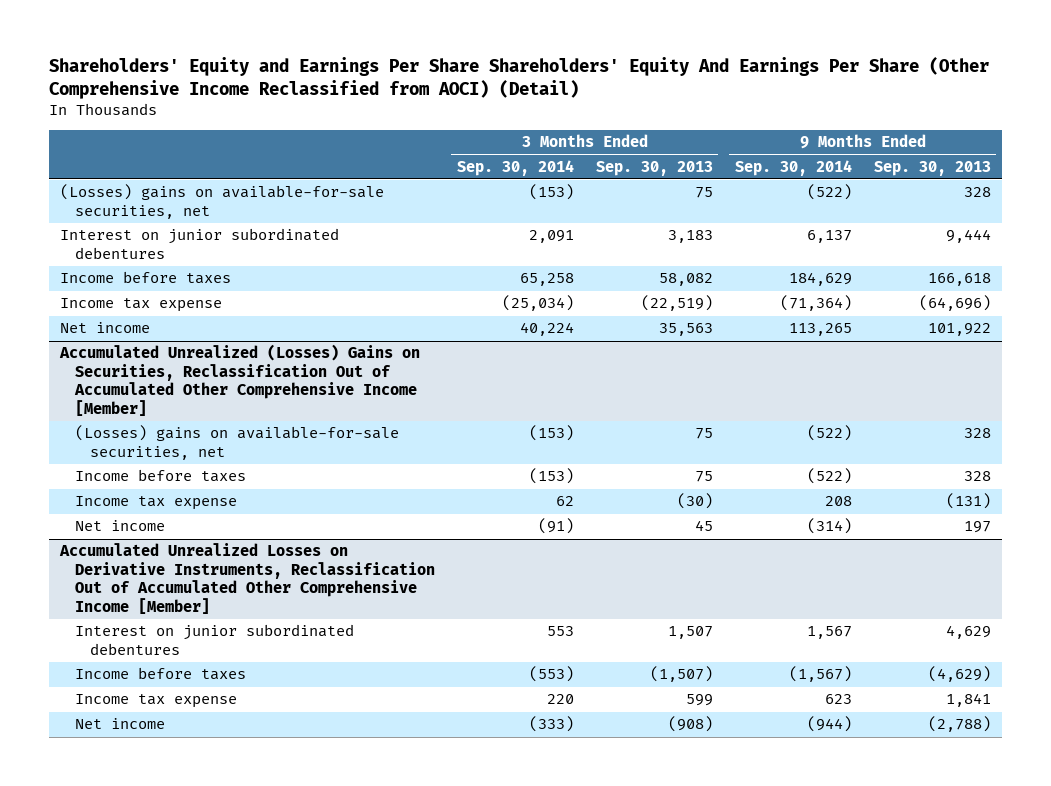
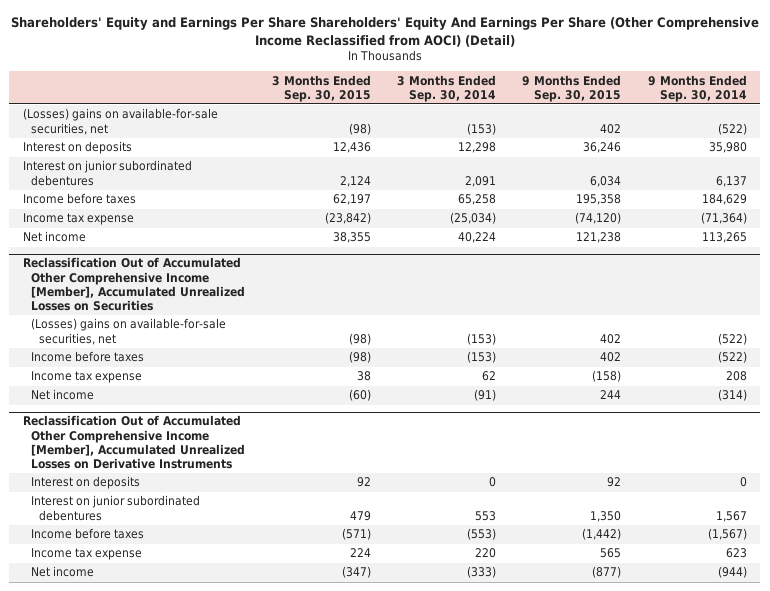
- | 3 Months Ended Sep. 30, 2014 | 3 Months Ended Sep. 30, 2013 | 9 Months Ended Sep. 30, 2014 | 9 Months Ended Sep. 30, 2013
+ | 3 Months Ended Sep. 30, 2015 | 3 Months Ended Sep. 30, 2014 | 9 Months Ended Sep. 30, 2015 | 9 Months Ended Sep. 30, 2014
+ Interest on deposits | 12,436 | 12,298 | 36,246 | 35,980
- Accumulated Unrealized (Losses) Gains on Securities, Reclassification Out of Accumulated Other Comprehensive Income [Member]
+ Reclassification Out of Accumulated Other Comprehensive Income [Member], Accumulated Unrealized Losses on Securities
- Accumulated Unrealized Losses on Derivative Instruments, Reclassification Out of Accumulated Other Comprehensive Income [Member]
+ Reclassification Out of Accumulated Other Comprehensive Income [Member], Accumulated Unrealized Losses on Derivative Instruments
+ Interest on deposits | 92 | 0 | 92 | 0

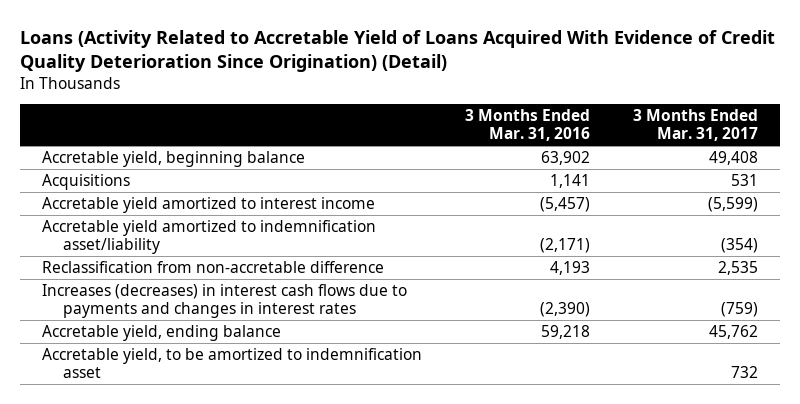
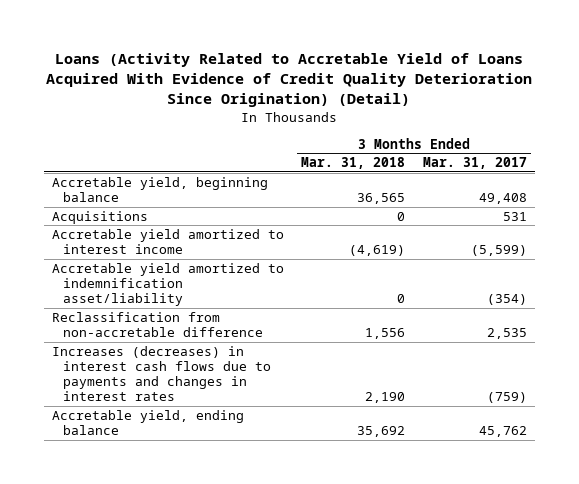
- | 3 Months Ended Mar. 31, 2016 | 3 Months Ended Mar. 31, 2017
+ | 3 Months Ended Mar. 31, 2018 | 3 Months Ended Mar. 31, 2017
- Accretable yield, to be amortized to indemnification asset | | 732

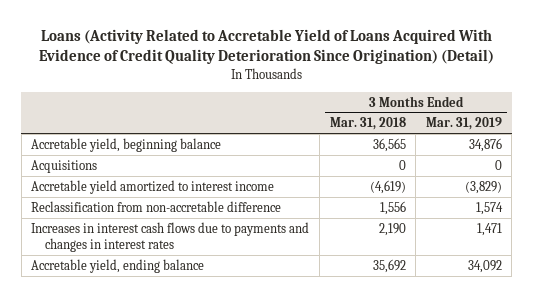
- | 3 Months Ended Mar. 31, 2018 | 3 Months Ended Mar. 31, 2017
+ | 3 Months Ended Mar. 31, 2018 | 3 Months Ended Mar. 31, 2019
- Accretable yield amortized to indemnification asset/liability | 0 | (354)
- Increases (decreases) in interest cash flows due to payments and changes in interest rates | 2,190 | (759)
+ Increases in interest cash flows due to payments and changes in interest rates | 2,190 | 1,471

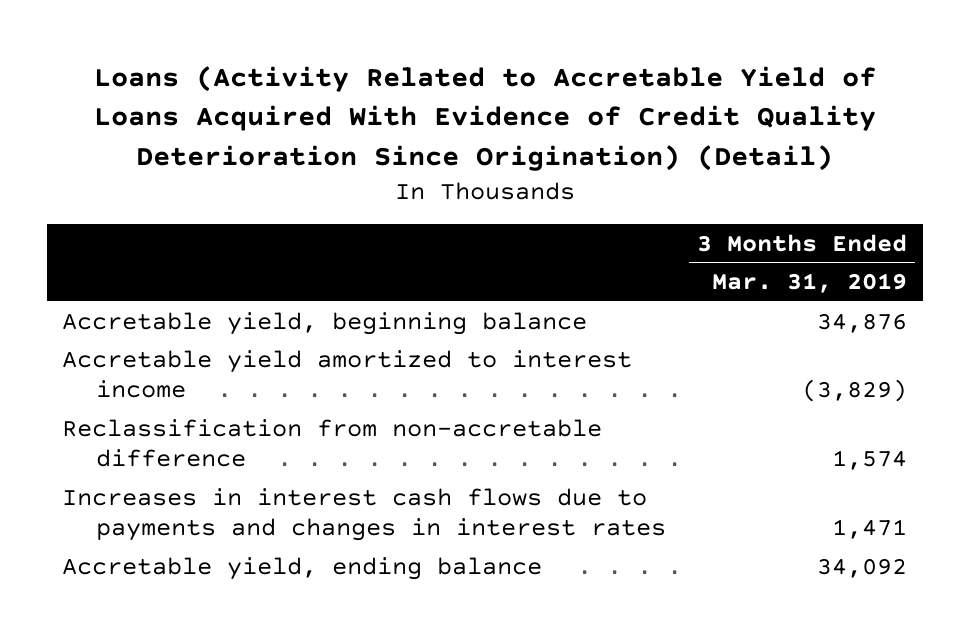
- | 3 Months Ended Mar. 31, 2018 | 3 Months Ended Mar. 31, 2019
+ | 3 Months Ended Mar. 31, 2019
- Acquisitions | 0 | 0

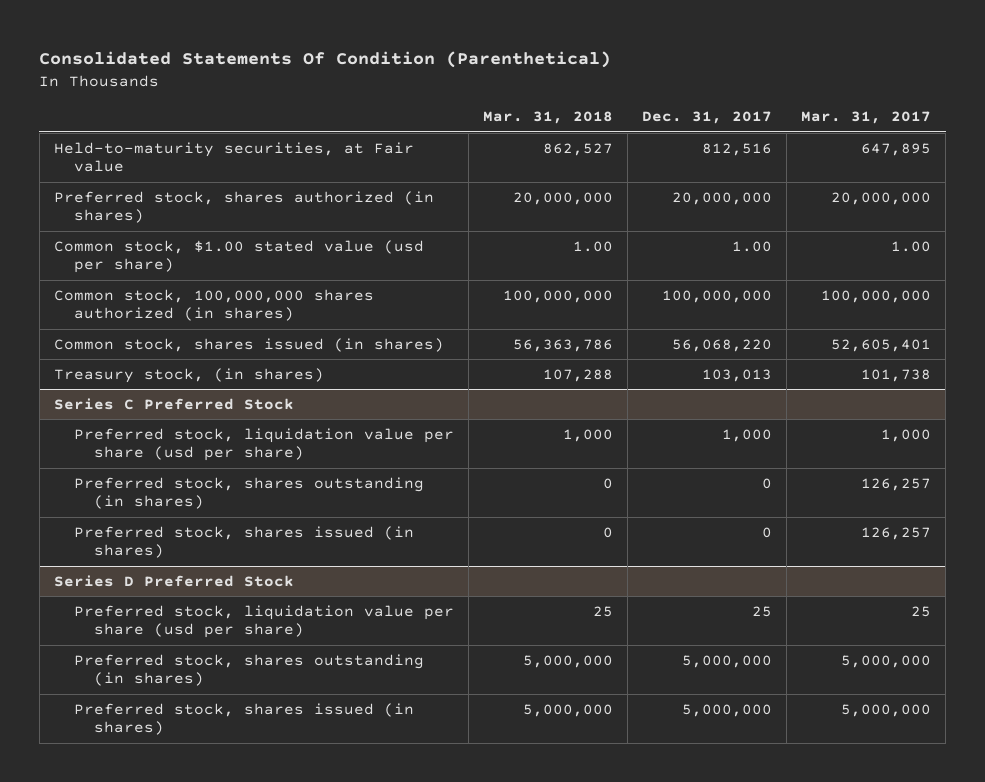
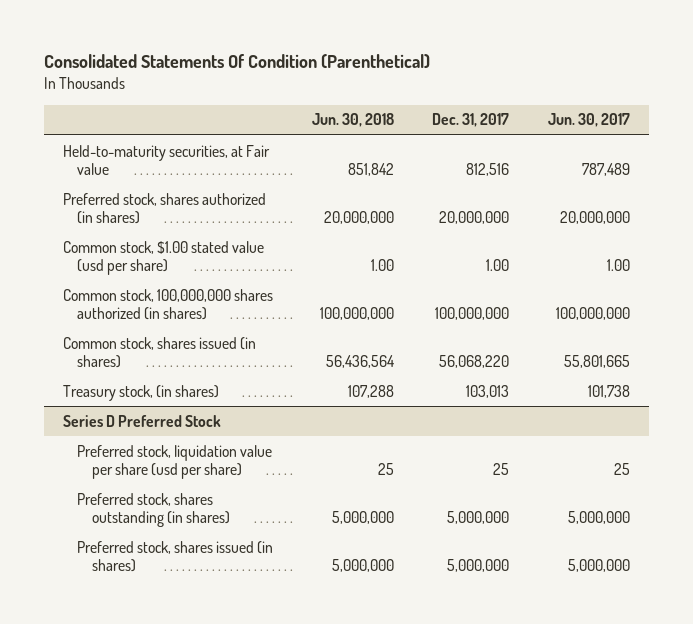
- | Mar. 31, 2018 | Dec. 31, 2017 | Mar. 31, 2017
+ | Jun. 30, 2018 | Dec. 31, 2017 | Jun. 30, 2017
- Series C Preferred Stock
- Preferred stock, liquidation value per share (usd per share) | 1,000 | 1,000 | 1,000
- Preferred stock, shares outstanding (in shares) | 0 | 0 | 126,257
- Preferred stock, shares issued (in shares) | 0 | 0 | 126,257

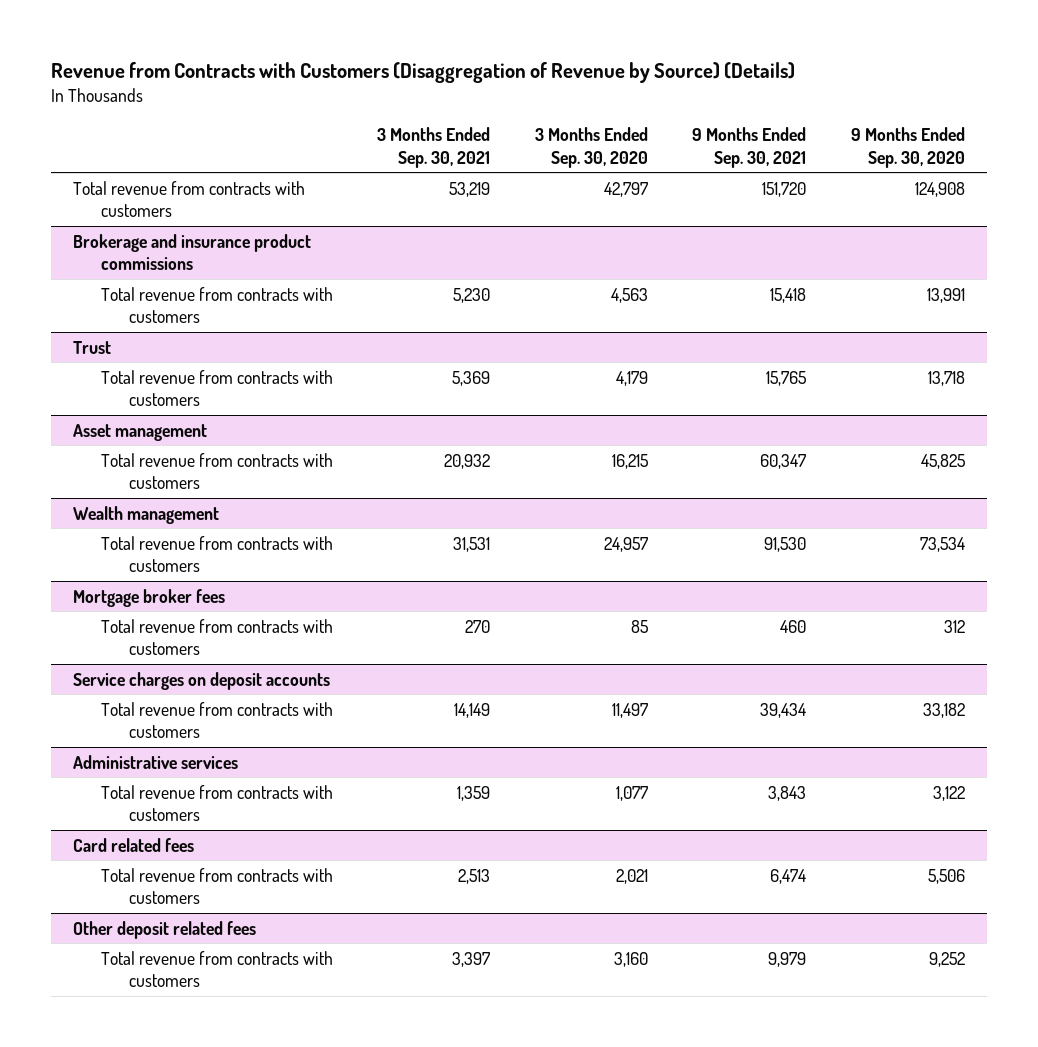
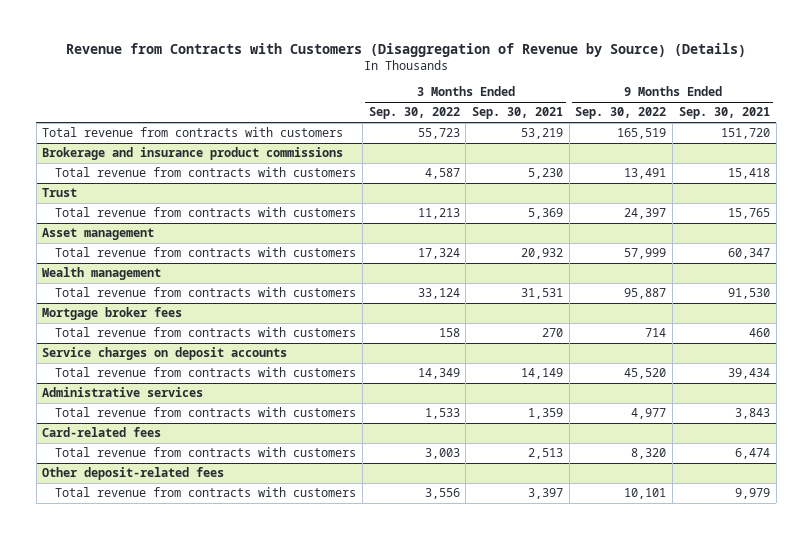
- | 3 Months Ended Sep. 30, 2021 | 3 Months Ended Sep. 30, 2020 | 9 Months Ended Sep. 30, 2021 | 9 Months Ended Sep. 30, 2020
+ | 3 Months Ended Sep. 30, 2022 | 3 Months Ended Sep. 30, 2021 | 9 Months Ended Sep. 30, 2022 | 9 Months Ended Sep. 30, 2021
- Card related fees
+ Card-related fees
- Other deposit related fees
+ Other deposit-related fees

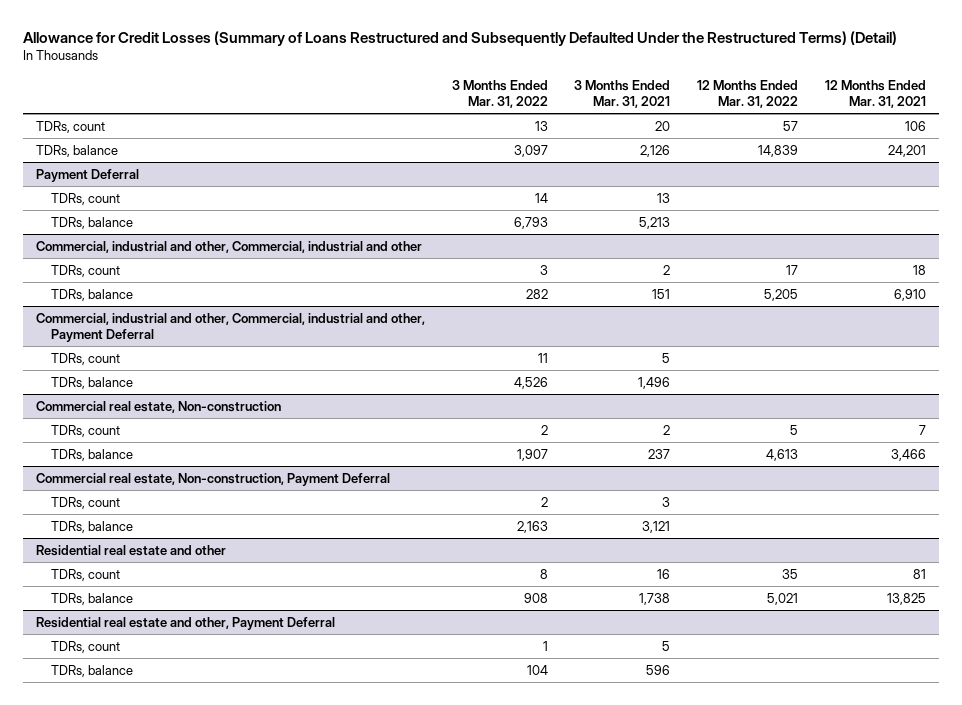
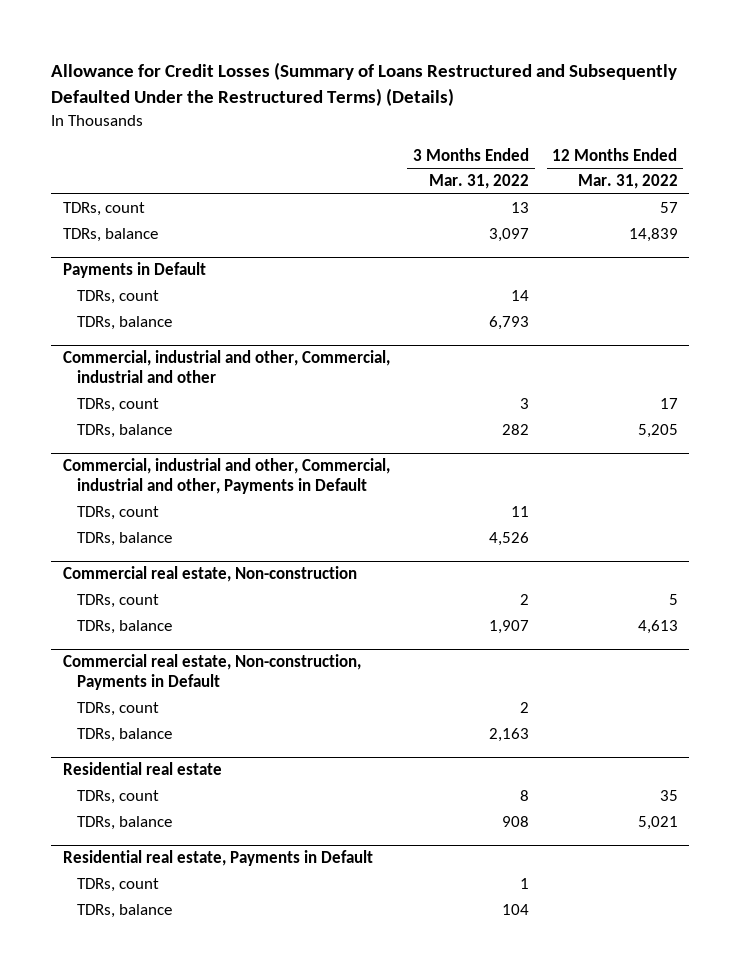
- Allowance for Credit Losses (Summary of Loans Restructured and Subsequently Defaulted Under the Restructured Terms) (Detail)
+ Allowance for Credit Losses (Summary of Loans Restructured and Subsequently Defaulted Under the Restructured Terms) (Details)
- | 3 Months Ended Mar. 31, 2022 | 3 Months Ended Mar. 31, 2021 | 12 Months Ended Mar. 31, 2022 | 12 Months Ended Mar. 31, 2021
+ | 3 Months Ended Mar. 31, 2022 | 12 Months Ended Mar. 31, 2022
- Payment Deferral
+ Payments in Default
- Commercial, industrial and other, Commercial, industrial and other, Payment Deferral
+ Commercial, industrial and other, Commercial, industrial and other, Payments in Default
- Commercial real estate, Non-construction, Payment Deferral
+ Commercial real estate, Non-construction, Payments in Default
- Residential real estate and other
+ Residential real estate
- Residential real estate and other, Payment Deferral
+ Residential real estate, Payments in Default

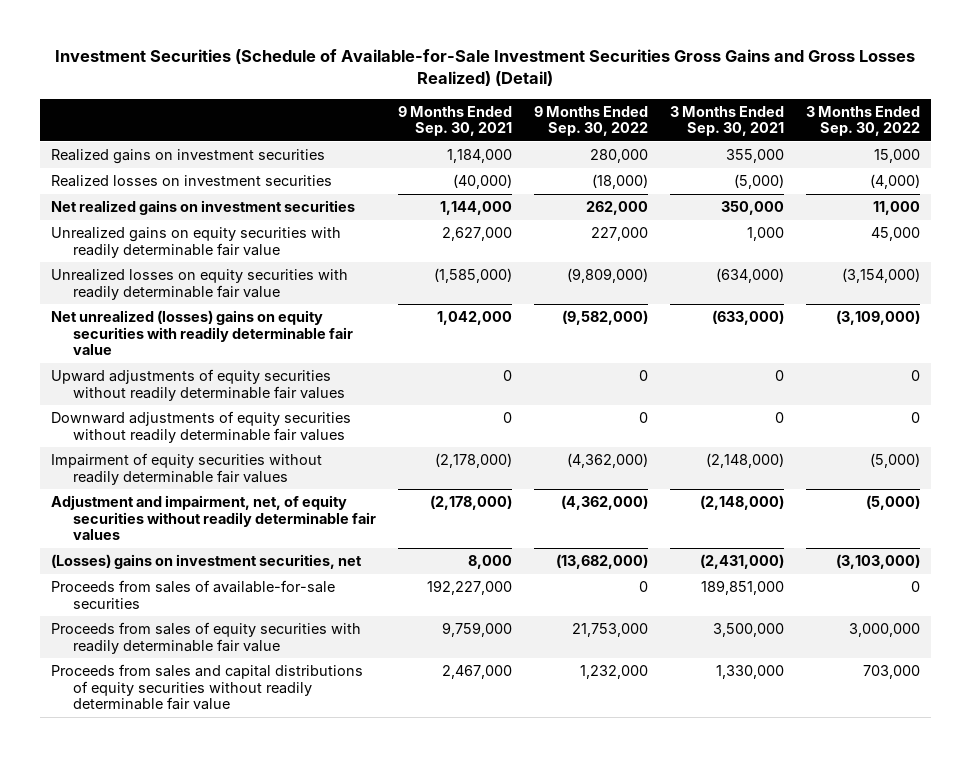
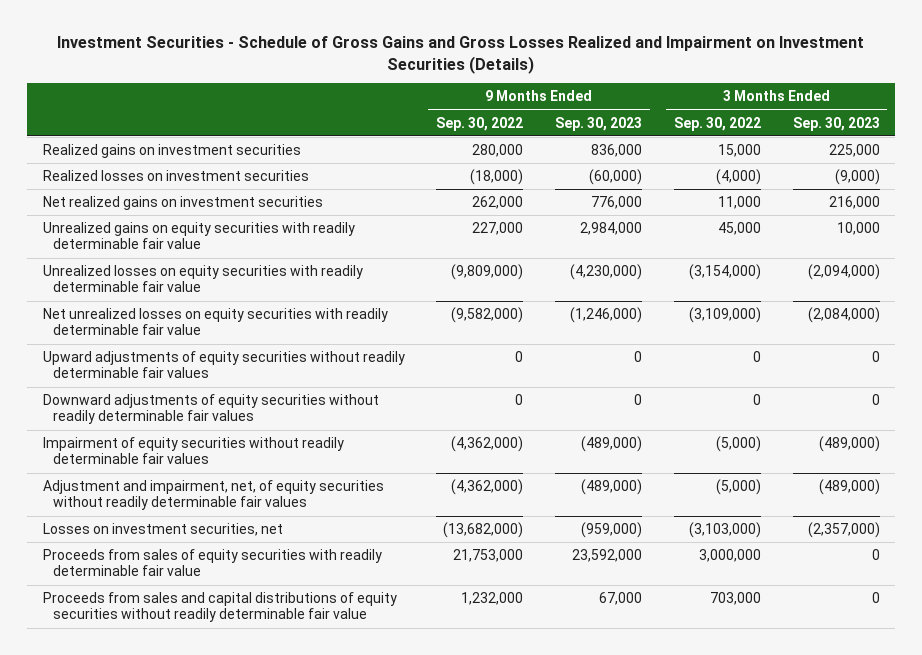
- Investment Securities (Schedule of Available-for-Sale Investment Securities Gross Gains and Gross Losses Realized) (Detail)
+ Investment Securities - Schedule of Gross Gains and Gross Losses Realized and Impairment on Investment Securities (Details)
- | 9 Months Ended Sep. 30, 2021 | 9 Months Ended Sep. 30, 2022 | 3 Months Ended Sep. 30, 2021 | 3 Months Ended Sep. 30, 2022
+ | 9 Months Ended Sep. 30, 2022 | 9 Months Ended Sep. 30, 2023 | 3 Months Ended Sep. 30, 2022 | 3 Months Ended Sep. 30, 2023
- Net unrealized (losses) gains on equity securities with readily determinable fair value | 1,042,000 | (9,582,000) | (633,000) | (3,109,000)
+ Net unrealized losses on equity securities with readily determinable fair value | (9,582,000) | (1,246,000) | (3,109,000) | (2,084,000)
- (Losses) gains on investment securities, net | 8,000 | (13,682,000) | (2,431,000) | (3,103,000)
- Proceeds from sales of available-for-sale securities | 192,227,000 | 0 | 189,851,000 | 0
+ Losses on investment securities, net | (13,682,000) | (959,000) | (3,103,000) | (2,357,000)

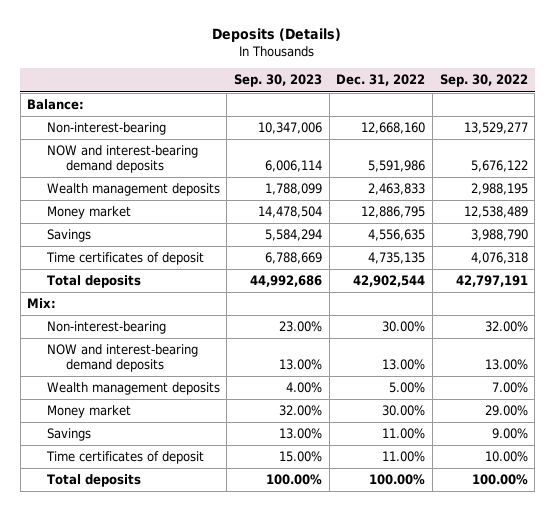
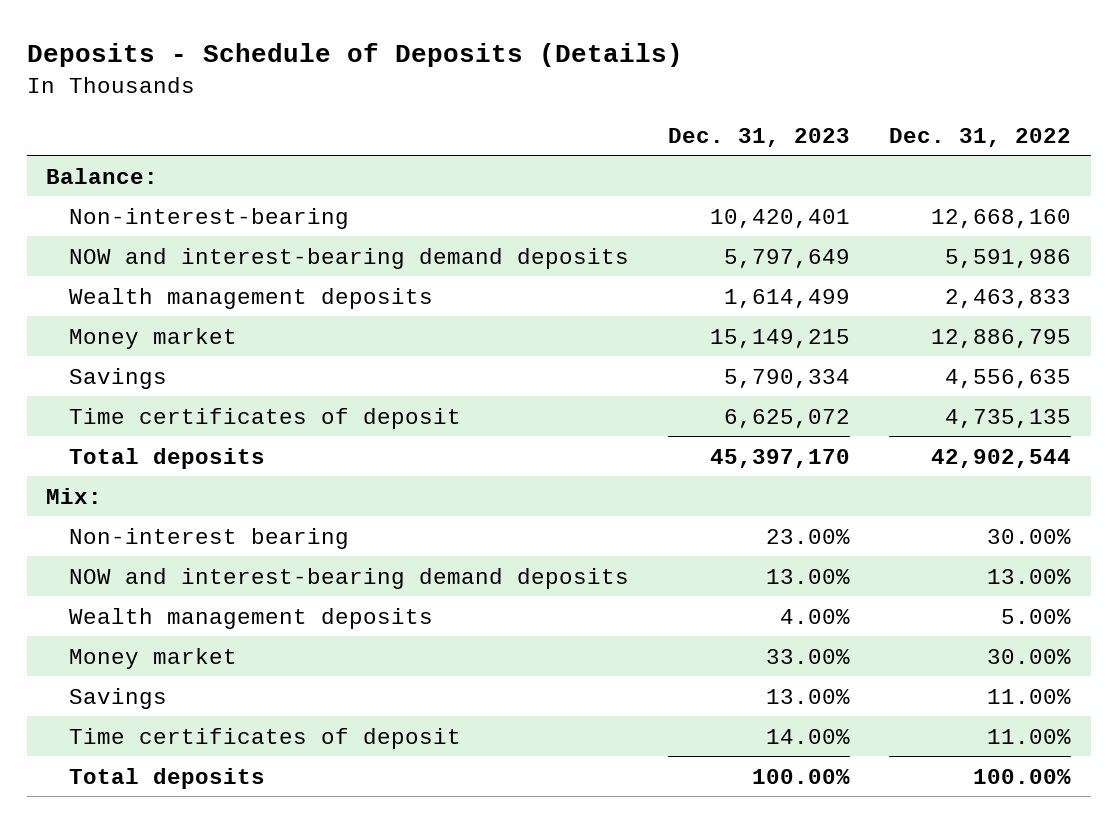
- Deposits (Details)
+ Deposits - Schedule of Deposits (Details)
- | Sep. 30, 2023 | Dec. 31, 2022 | Sep. 30, 2022
+ | Dec. 31, 2023 | Dec. 31, 2022
- Non-interest-bearing | 23.00% | 30.00% | 32.00%
+ Non-interest bearing | 23.00% | 30.00%

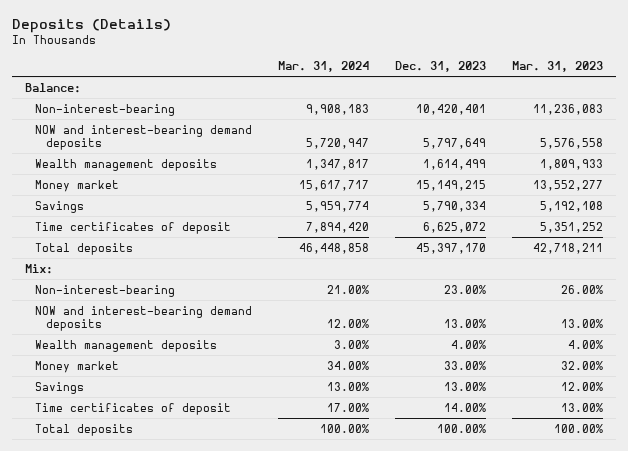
- Deposits - Schedule of Deposits (Details)
+ Deposits (Details)
- | Dec. 31, 2023 | Dec. 31, 2022
+ | Mar. 31, 2024 | Dec. 31, 2023 | Mar. 31, 2023
- Non-interest bearing | 23.00% | 30.00%
+ Non-interest-bearing | 21.00% | 23.00% | 26.00%

